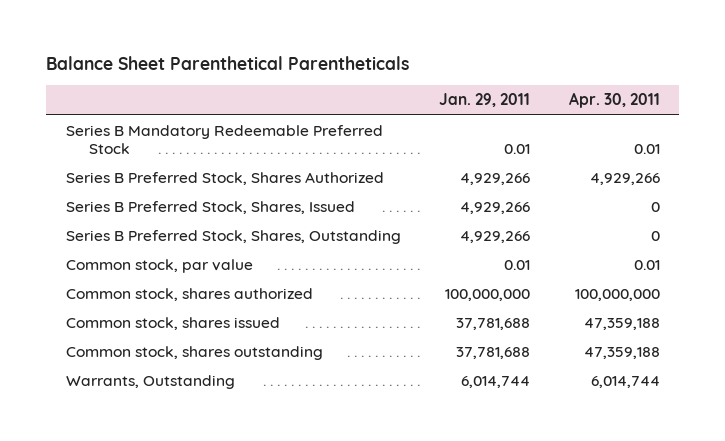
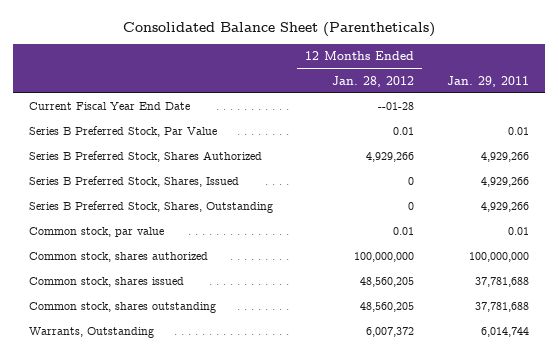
- Balance Sheet Parenthetical Parentheticals
+ Consolidated Balance Sheet (Parentheticals)
- | Jan. 29, 2011 | Apr. 30, 2011
+ | 12 Months Ended Jan. 28, 2012 | Jan. 29, 2011
- Series B Mandatory Redeemable Preferred Stock | 0.01 | 0.01
+ Current Fiscal Year End Date | --01-28 |
+ Series B Preferred Stock, Par Value | 0.01 | 0.01

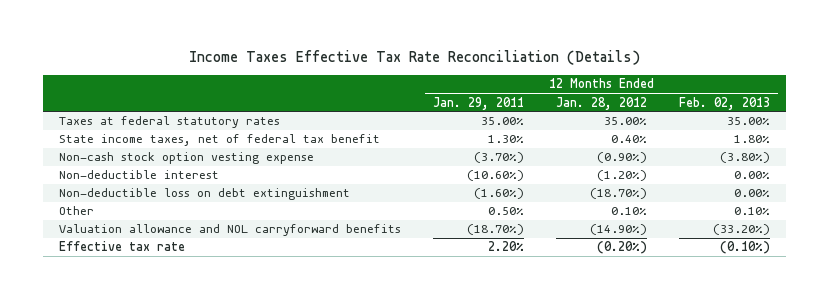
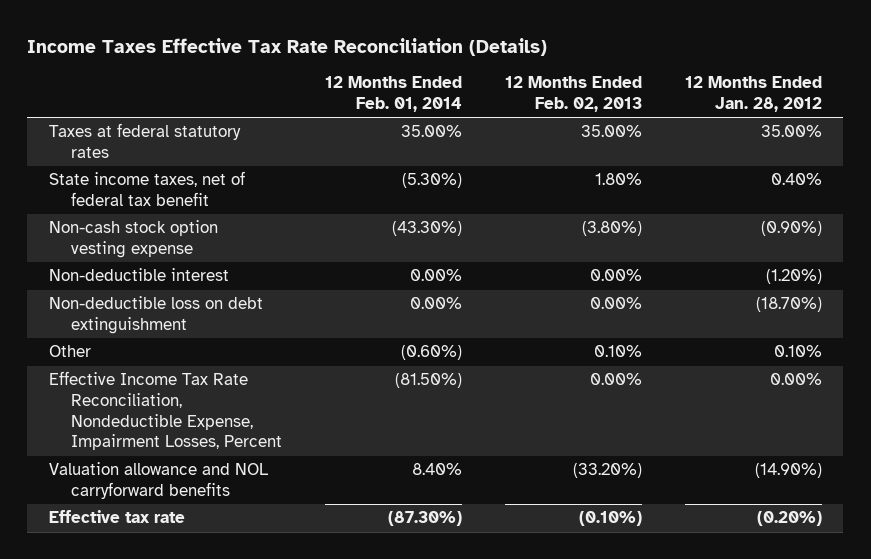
- | 12 Months Ended Jan. 29, 2011 | 12 Months Ended Jan. 28, 2012 | 12 Months Ended Feb. 02, 2013
+ | 12 Months Ended Feb. 01, 2014 | 12 Months Ended Feb. 02, 2013 | 12 Months Ended Jan. 28, 2012
+ Effective Income Tax Rate Reconciliation, Nondeductible Expense, Impairment Losses, Percent | (81.50%) | 0.00% | 0.00%

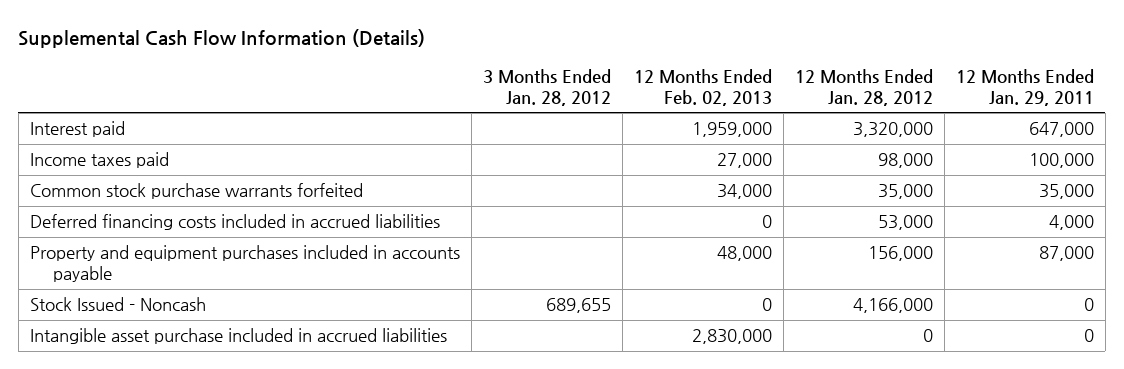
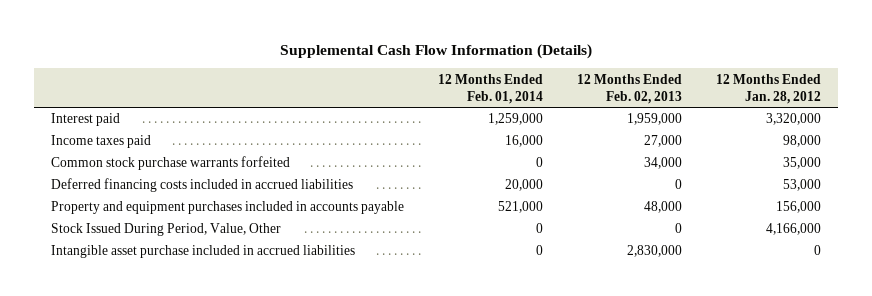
- | 3 Months Ended Jan. 28, 2012 | 12 Months Ended Feb. 02, 2013 | 12 Months Ended Jan. 28, 2012 | 12 Months Ended Jan. 29, 2011
+ | 12 Months Ended Feb. 01, 2014 | 12 Months Ended Feb. 02, 2013 | 12 Months Ended Jan. 28, 2012
- Stock Issued - Noncash | 689,655 | 0 | 4,166,000 | 0
+ Stock Issued During Period, Value, Other | 0 | 0 | 4,166,000

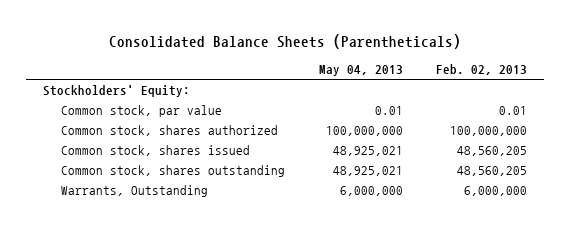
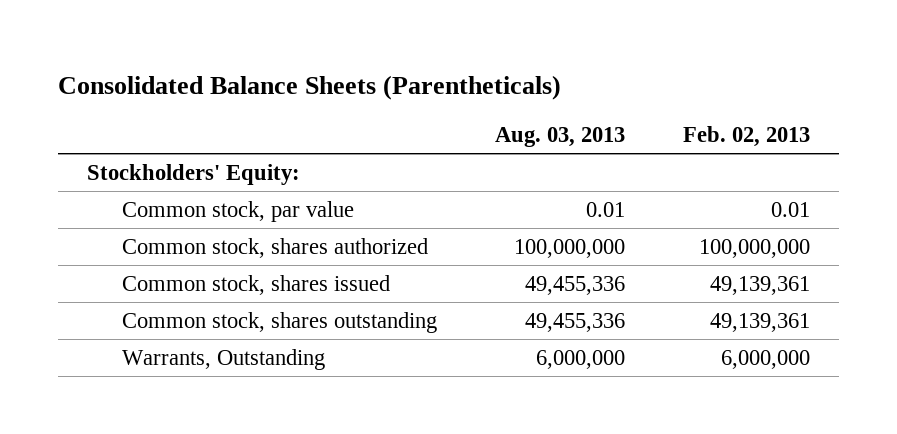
- | May 04, 2013 | Feb. 02, 2013
+ | Aug. 03, 2013 | Feb. 02, 2013
- Common stock, shares issued | 48,925,021 | 48,560,205
- Common stock, shares outstanding | 48,925,021 | 48,560,205
+ Common stock, shares issued | 49,455,336 | 49,139,361
+ Common stock, shares outstanding | 49,455,336 | 49,139,361

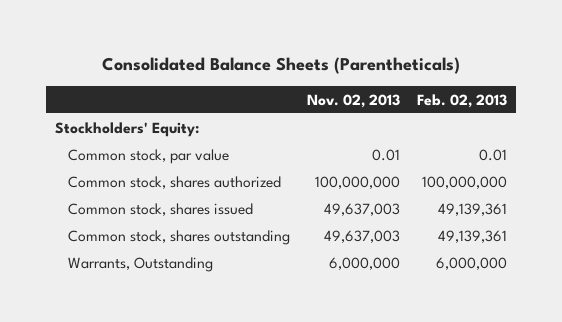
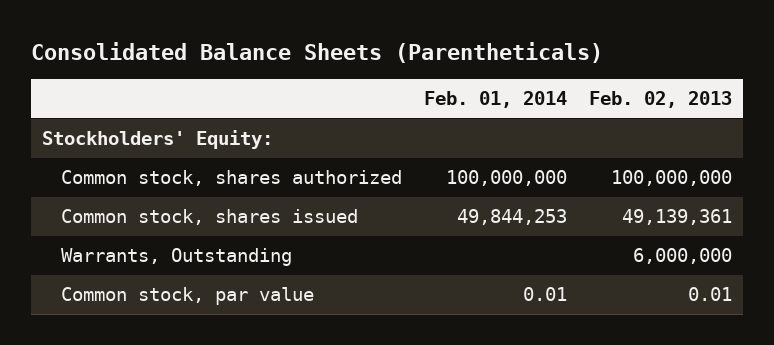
- | Nov. 02, 2013 | Feb. 02, 2013
+ | Feb. 01, 2014 | Feb. 02, 2013
- Common stock, shares outstanding | 49,637,003 | 49,139,361
moved down: Common stock, par value | 0.01 | 0.01

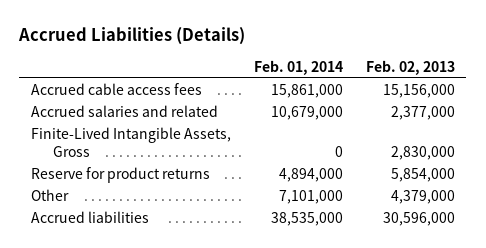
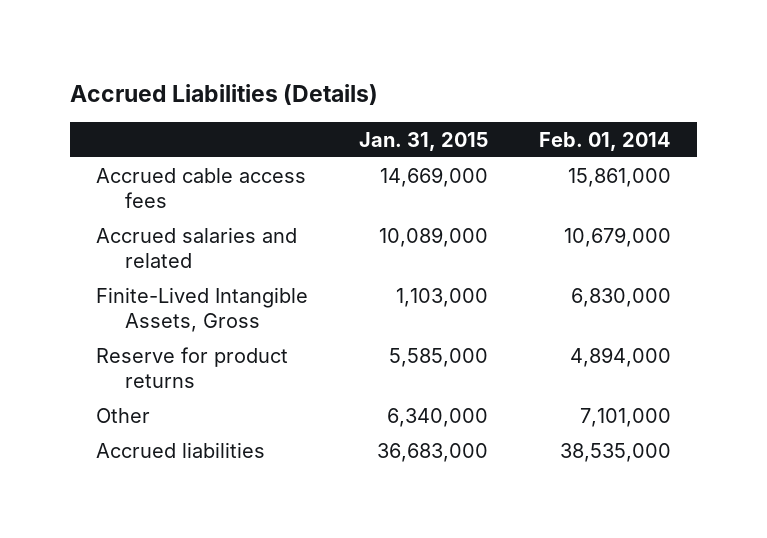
- | Feb. 01, 2014 | Feb. 02, 2013
+ | Jan. 31, 2015 | Feb. 01, 2014
- Finite-Lived Intangible Assets, Gross | 0 | 2,830,000
+ Finite-Lived Intangible Assets, Gross | 1,103,000 | 6,830,000

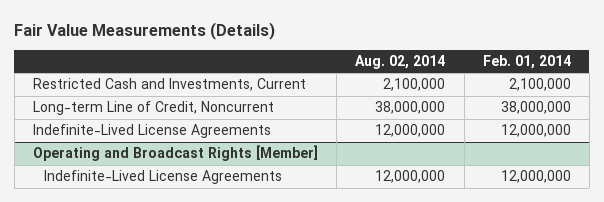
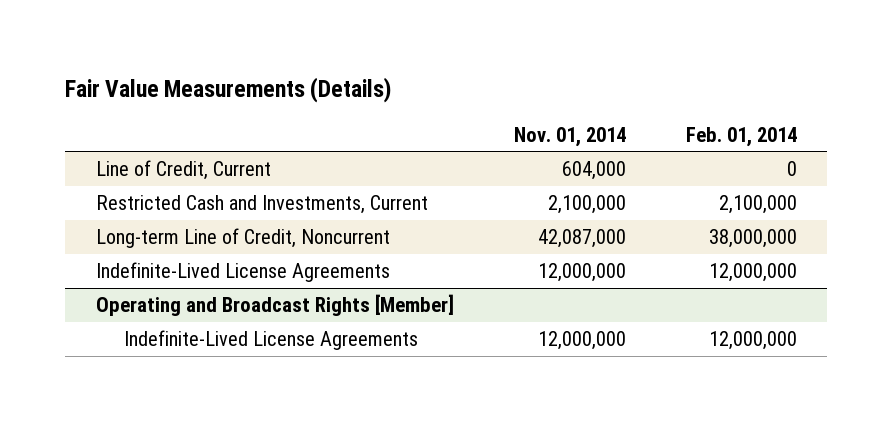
- | Aug. 02, 2014 | Feb. 01, 2014
+ | Nov. 01, 2014 | Feb. 01, 2014
+ Line of Credit, Current | 604,000 | 0

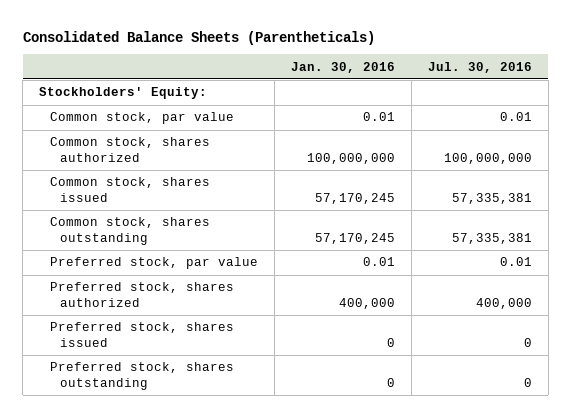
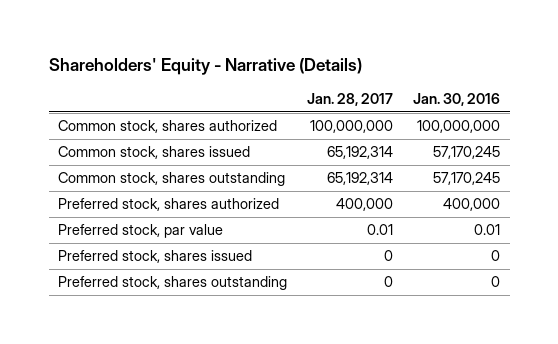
- Consolidated Balance Sheets (Parentheticals)
+ Shareholders' Equity - Narrative (Details)
- | Jan. 30, 2016 | Jul. 30, 2016
+ | Jan. 28, 2017 | Jan. 30, 2016
- Stockholders' Equity:
- Common stock, par value | 0.01 | 0.01
moved down: Preferred stock, par value | 0.01 | 0.01

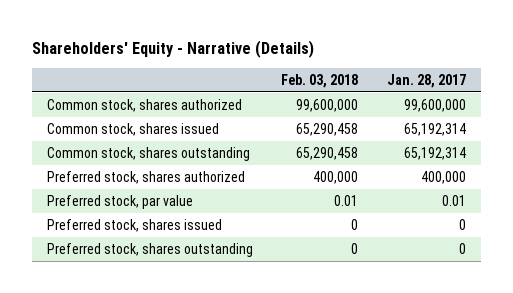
- | Jan. 28, 2017 | Jan. 30, 2016
+ | Feb. 03, 2018 | Jan. 28, 2017
- Common stock, shares authorized | 100,000,000 | 100,000,000
+ Common stock, shares authorized | 99,600,000 | 99,600,000

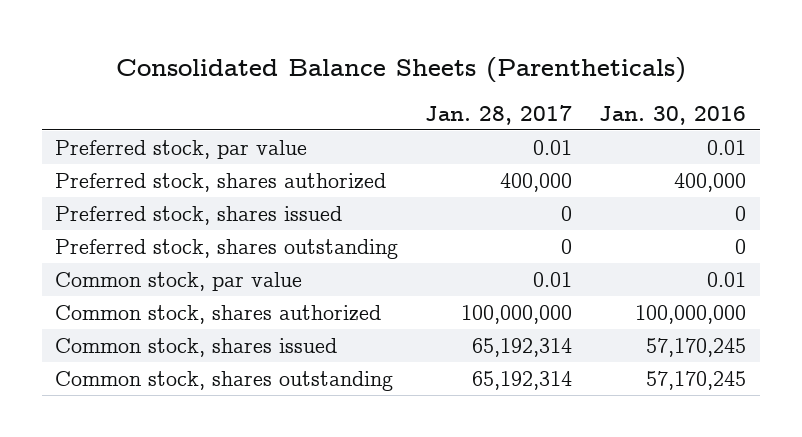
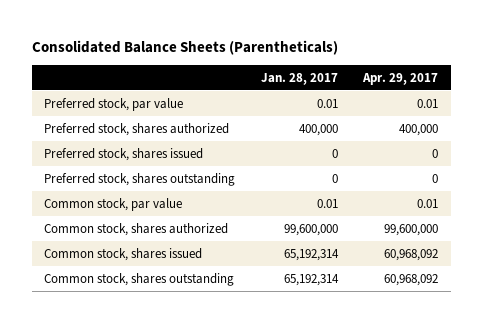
- | Jan. 28, 2017 | Jan. 30, 2016
+ | Jan. 28, 2017 | Apr. 29, 2017
- Common stock, shares authorized | 100,000,000 | 100,000,000
+ Common stock, shares authorized | 99,600,000 | 99,600,000

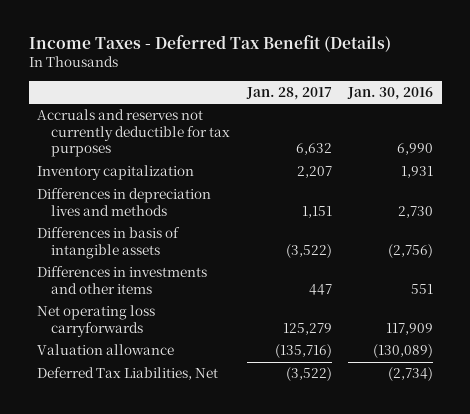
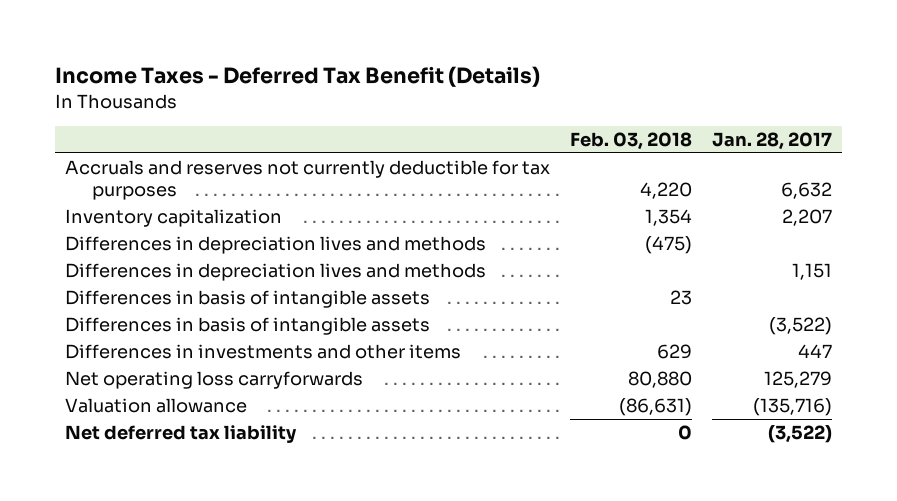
- | Jan. 28, 2017 | Jan. 30, 2016
+ | Feb. 03, 2018 | Jan. 28, 2017
+ Differences in depreciation lives and methods | (475) |
+ Differences in basis of intangible assets | 23 |
- Deferred Tax Liabilities, Net | (3,522) | (2,734)
+ Net deferred tax liability | 0 | (3,522)

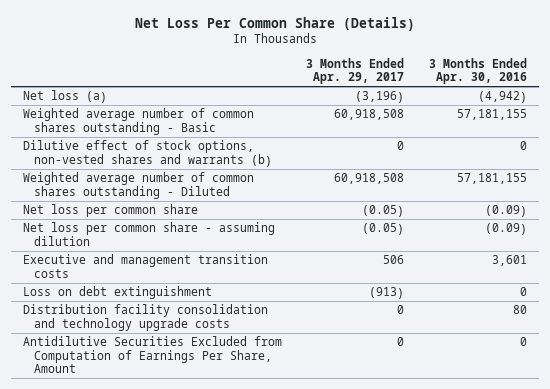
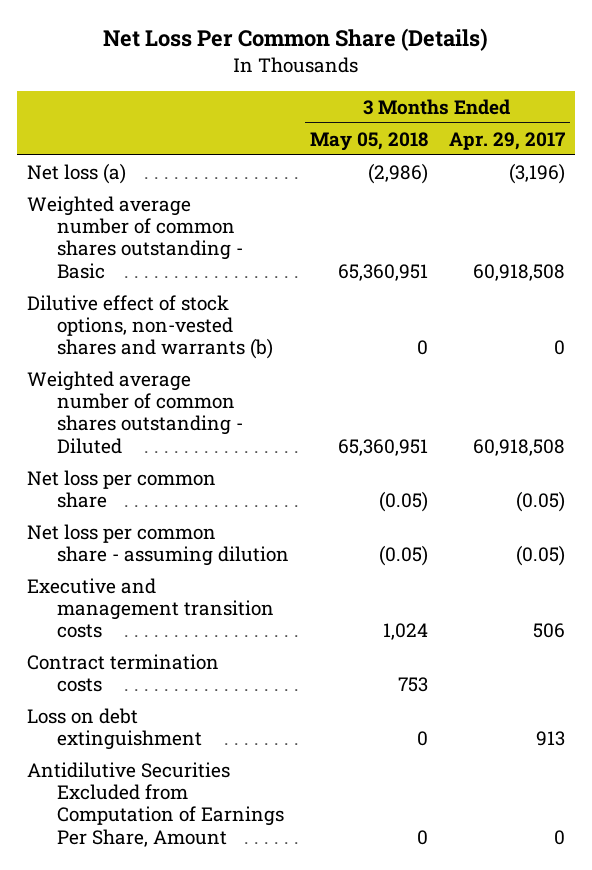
- | 3 Months Ended Apr. 29, 2017 | 3 Months Ended Apr. 30, 2016
+ | 3 Months Ended May 05, 2018 | 3 Months Ended Apr. 29, 2017
- Loss on debt extinguishment | (913) | 0
- Distribution facility consolidation and technology upgrade costs | 0 | 80
+ Contract termination costs | 753 |
+ Loss on debt extinguishment | 0 | 913

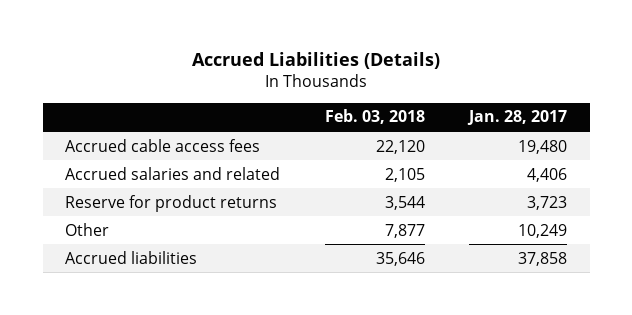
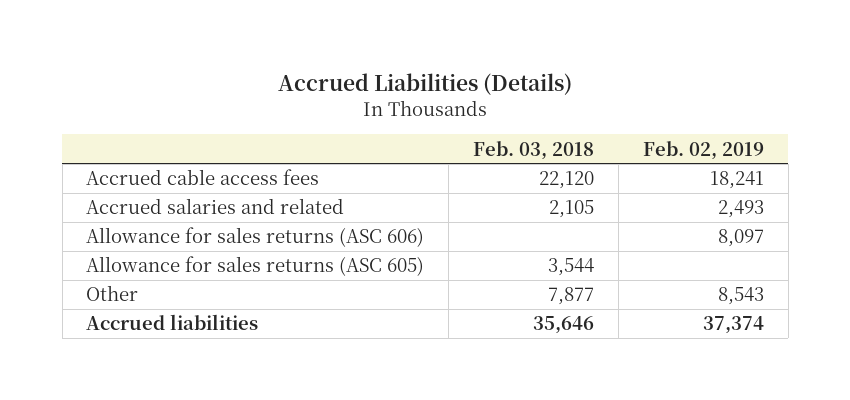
- | Feb. 03, 2018 | Jan. 28, 2017
+ | Feb. 03, 2018 | Feb. 02, 2019
- Reserve for product returns | 3,544 | 3,723
+ Allowance for sales returns (ASC 606) | | 8,097
+ Allowance for sales returns (ASC 605) | 3,544 |

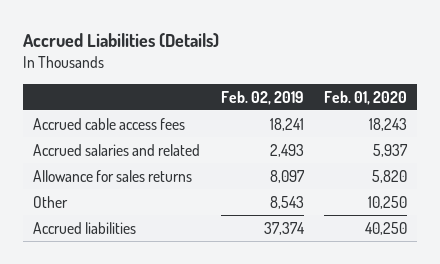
- | Feb. 03, 2018 | Feb. 02, 2019
+ | Feb. 02, 2019 | Feb. 01, 2020
- Allowance for sales returns (ASC 606) | | 8,097
- Allowance for sales returns (ASC 605) | 3,544 |
+ Allowance for sales returns | 8,097 | 5,820

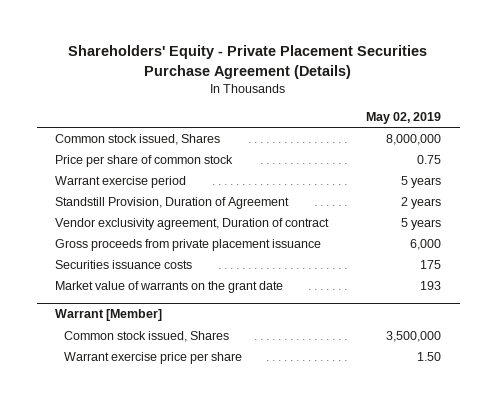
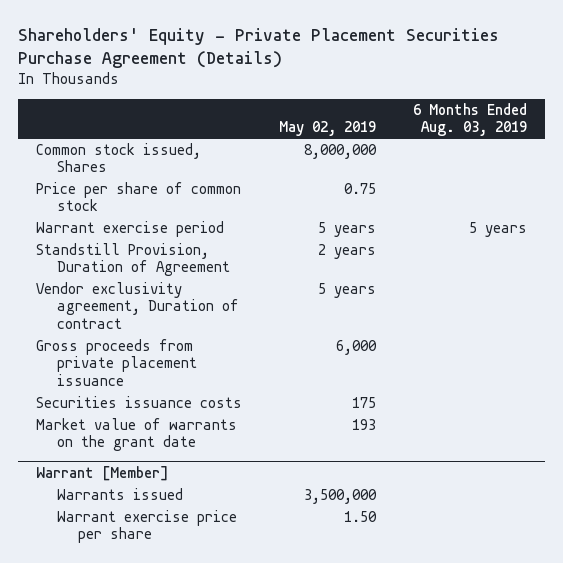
- | May 02, 2019
+ | May 02, 2019 | 6 Months Ended Aug. 03, 2019
@ Warrant [Member]
- Common stock issued, Shares | 3,500,000
+ Warrants issued | 3,500,000 |

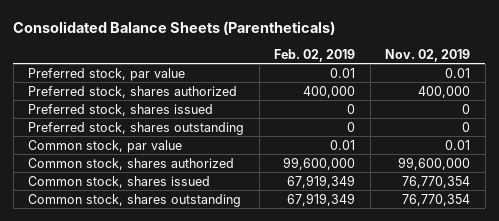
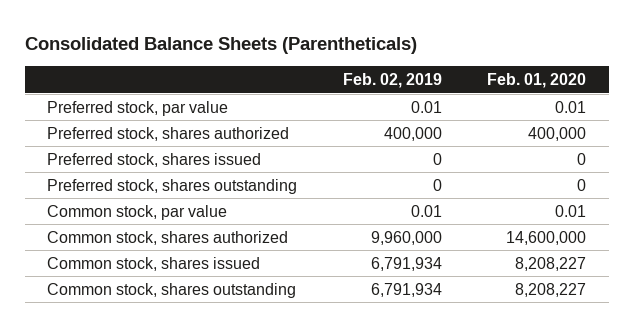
- | Feb. 02, 2019 | Nov. 02, 2019
+ | Feb. 02, 2019 | Feb. 01, 2020
- Common stock, shares authorized | 99,600,000 | 99,600,000
- Common stock, shares issued | 67,919,349 | 76,770,354
- Common stock, shares outstanding | 67,919,349 | 76,770,354
+ Common stock, shares authorized | 9,960,000 | 14,600,000
+ Common stock, shares issued | 6,791,934 | 8,208,227
+ Common stock, shares outstanding | 6,791,934 | 8,208,227

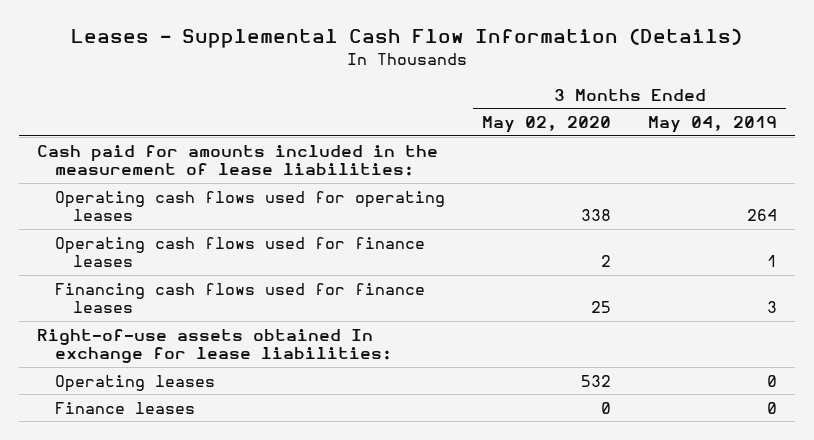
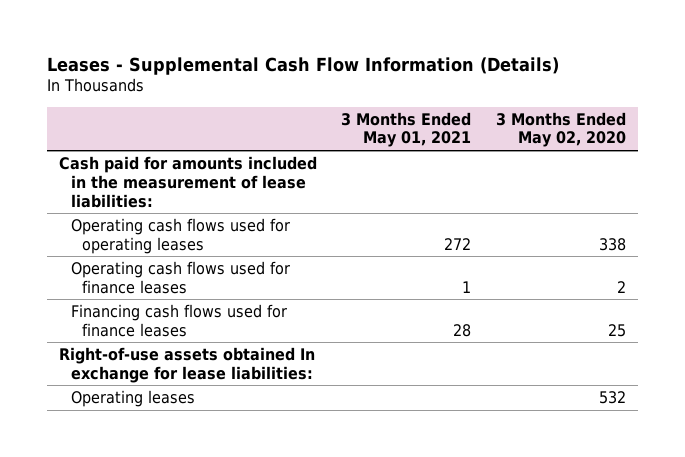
- | 3 Months Ended May 02, 2020 | 3 Months Ended May 04, 2019
+ | 3 Months Ended May 01, 2021 | 3 Months Ended May 02, 2020
- Finance leases | 0 | 0

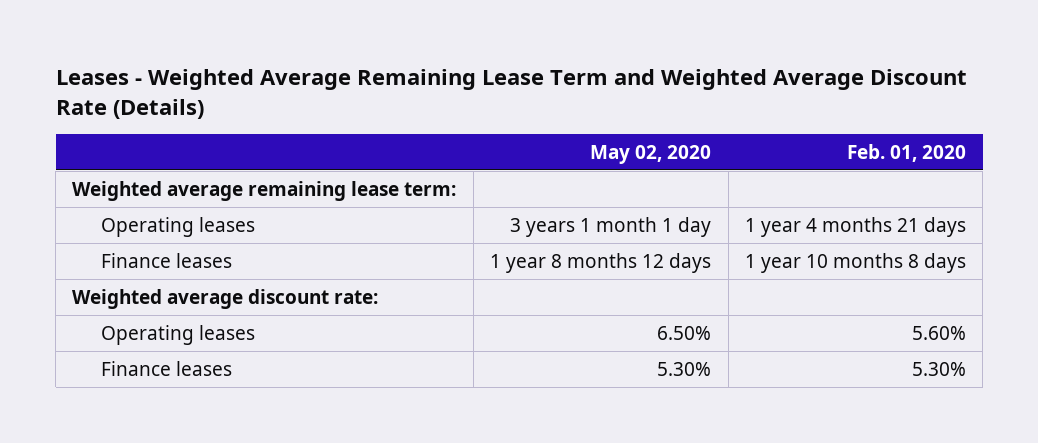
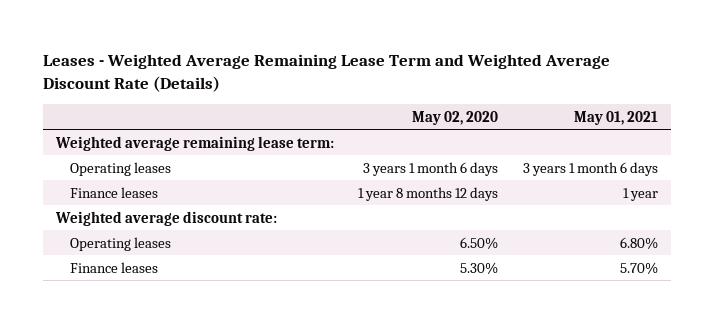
- | May 02, 2020 | Feb. 01, 2020
+ | May 02, 2020 | May 01, 2021
- Operating leases | 3 years 1 month 1 day | 1 year 4 months 21 days
+ Operating leases | 3 years 1 month 6 days | 3 years 1 month 6 days

